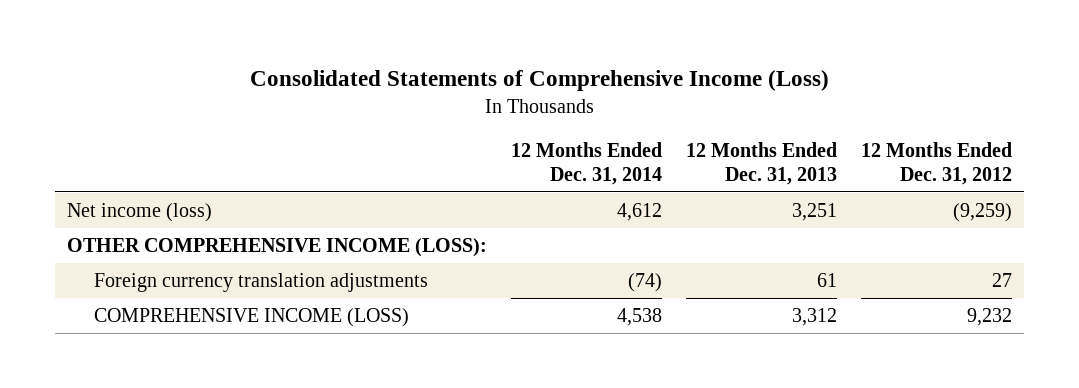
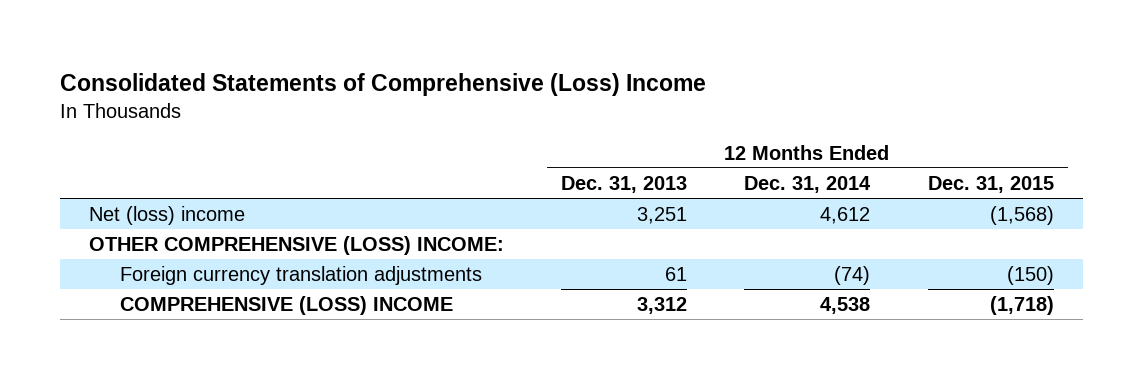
- Consolidated Statements of Comprehensive Income (Loss)
+ Consolidated Statements of Comprehensive (Loss) Income
- | 12 Months Ended Dec. 31, 2014 | 12 Months Ended Dec. 31, 2013 | 12 Months Ended Dec. 31, 2012
+ | 12 Months Ended Dec. 31, 2013 | 12 Months Ended Dec. 31, 2014 | 12 Months Ended Dec. 31, 2015
- Net income (loss) | 4,612 | 3,251 | (9,259)
- OTHER COMPREHENSIVE INCOME (LOSS):
+ Net (loss) income | 3,251 | 4,612 | (1,568)
+ OTHER COMPREHENSIVE (LOSS) INCOME:
- COMPREHENSIVE INCOME (LOSS) | 4,538 | 3,312 | 9,232
+ COMPREHENSIVE (LOSS) INCOME | 3,312 | 4,538 | (1,718)

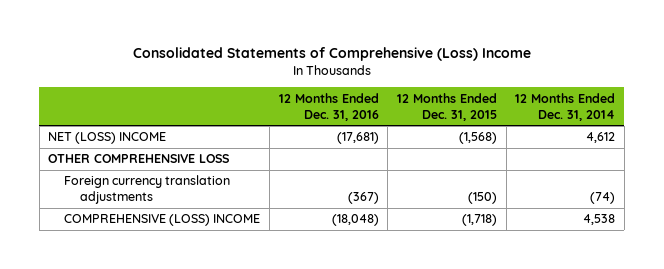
- | 12 Months Ended Dec. 31, 2013 | 12 Months Ended Dec. 31, 2014 | 12 Months Ended Dec. 31, 2015
+ | 12 Months Ended Dec. 31, 2016 | 12 Months Ended Dec. 31, 2015 | 12 Months Ended Dec. 31, 2014
- Net (loss) income | 3,251 | 4,612 | (1,568)
- OTHER COMPREHENSIVE (LOSS) INCOME:
+ NET (LOSS) INCOME | (17,681) | (1,568) | 4,612
+ OTHER COMPREHENSIVE LOSS

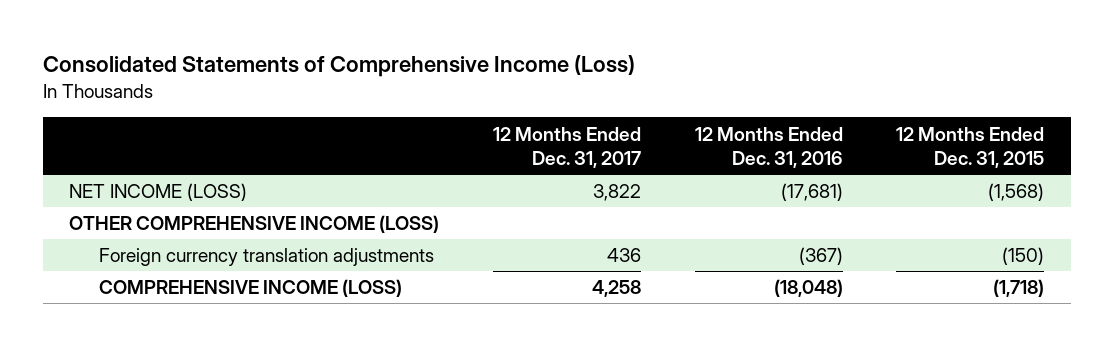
- Consolidated Statements of Comprehensive (Loss) Income
+ Consolidated Statements of Comprehensive Income (Loss)
- | 12 Months Ended Dec. 31, 2016 | 12 Months Ended Dec. 31, 2015 | 12 Months Ended Dec. 31, 2014
+ | 12 Months Ended Dec. 31, 2017 | 12 Months Ended Dec. 31, 2016 | 12 Months Ended Dec. 31, 2015
- NET (LOSS) INCOME | (17,681) | (1,568) | 4,612
- OTHER COMPREHENSIVE LOSS
+ NET INCOME (LOSS) | 3,822 | (17,681) | (1,568)
+ OTHER COMPREHENSIVE INCOME (LOSS)
- COMPREHENSIVE (LOSS) INCOME | (18,048) | (1,718) | 4,538
+ COMPREHENSIVE INCOME (LOSS) | 4,258 | (18,048) | (1,718)

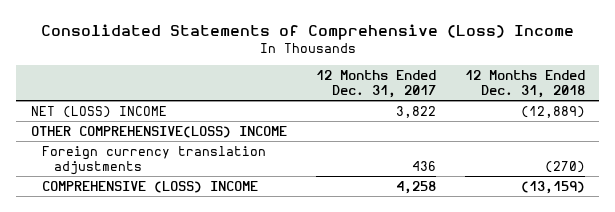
- Consolidated Statements of Comprehensive Income (Loss)
+ Consolidated Statements of Comprehensive (Loss) Income
- | 12 Months Ended Dec. 31, 2017 | 12 Months Ended Dec. 31, 2016 | 12 Months Ended Dec. 31, 2015
+ | 12 Months Ended Dec. 31, 2017 | 12 Months Ended Dec. 31, 2018
- NET INCOME (LOSS) | 3,822 | (17,681) | (1,568)
- OTHER COMPREHENSIVE INCOME (LOSS)
+ NET (LOSS) INCOME | 3,822 | (12,889)
+ OTHER COMPREHENSIVE(LOSS) INCOME
- COMPREHENSIVE INCOME (LOSS) | 4,258 | (18,048) | (1,718)
+ COMPREHENSIVE (LOSS) INCOME | 4,258 | (13,159)

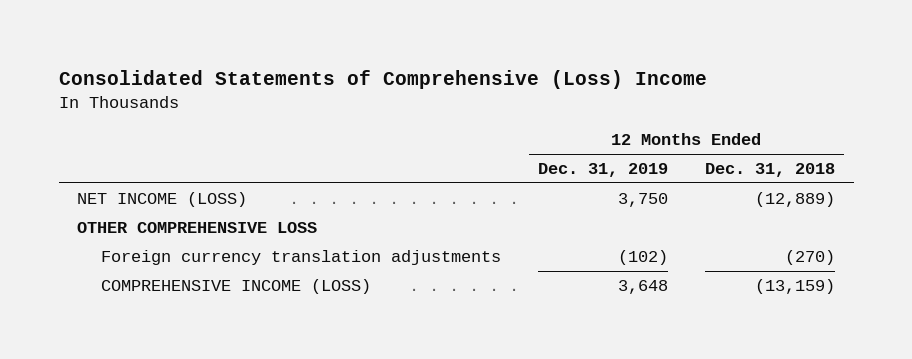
- | 12 Months Ended Dec. 31, 2017 | 12 Months Ended Dec. 31, 2018
+ | 12 Months Ended Dec. 31, 2019 | 12 Months Ended Dec. 31, 2018
- NET (LOSS) INCOME | 3,822 | (12,889)
- OTHER COMPREHENSIVE(LOSS) INCOME
+ NET INCOME (LOSS) | 3,750 | (12,889)
+ OTHER COMPREHENSIVE LOSS
- COMPREHENSIVE (LOSS) INCOME | 4,258 | (13,159)
+ COMPREHENSIVE INCOME (LOSS) | 3,648 | (13,159)

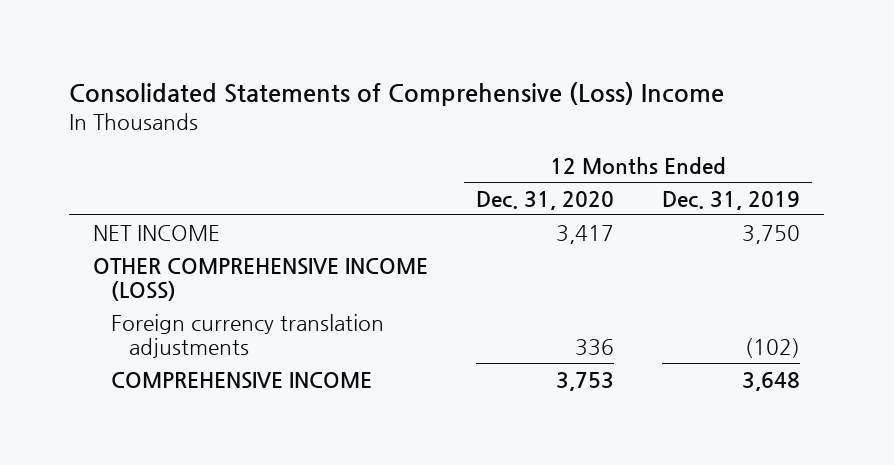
- | 12 Months Ended Dec. 31, 2019 | 12 Months Ended Dec. 31, 2018
+ | 12 Months Ended Dec. 31, 2020 | 12 Months Ended Dec. 31, 2019
- NET INCOME (LOSS) | 3,750 | (12,889)
- OTHER COMPREHENSIVE LOSS
+ NET INCOME | 3,417 | 3,750
+ OTHER COMPREHENSIVE INCOME (LOSS)
- COMPREHENSIVE INCOME (LOSS) | 3,648 | (13,159)
+ COMPREHENSIVE INCOME | 3,753 | 3,648

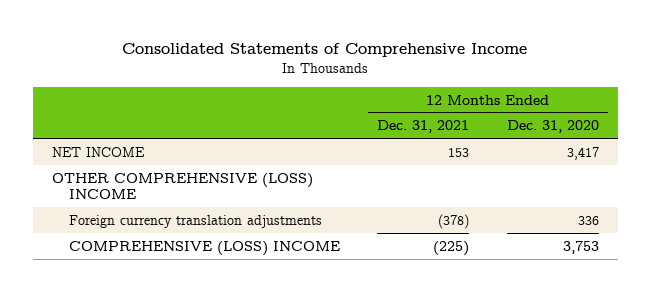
- Consolidated Statements of Comprehensive (Loss) Income
+ Consolidated Statements of Comprehensive Income
- | 12 Months Ended Dec. 31, 2020 | 12 Months Ended Dec. 31, 2019
+ | 12 Months Ended Dec. 31, 2021 | 12 Months Ended Dec. 31, 2020
- OTHER COMPREHENSIVE INCOME (LOSS)
+ OTHER COMPREHENSIVE (LOSS) INCOME
- COMPREHENSIVE INCOME | 3,753 | 3,648
+ COMPREHENSIVE (LOSS) INCOME | (225) | 3,753

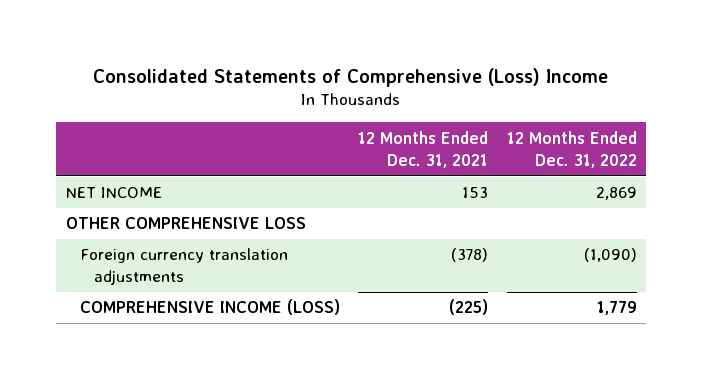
- Consolidated Statements of Comprehensive Income
+ Consolidated Statements of Comprehensive (Loss) Income
- | 12 Months Ended Dec. 31, 2021 | 12 Months Ended Dec. 31, 2020
+ | 12 Months Ended Dec. 31, 2021 | 12 Months Ended Dec. 31, 2022
- OTHER COMPREHENSIVE (LOSS) INCOME
+ OTHER COMPREHENSIVE LOSS
- COMPREHENSIVE (LOSS) INCOME | (225) | 3,753
+ COMPREHENSIVE INCOME (LOSS) | (225) | 1,779

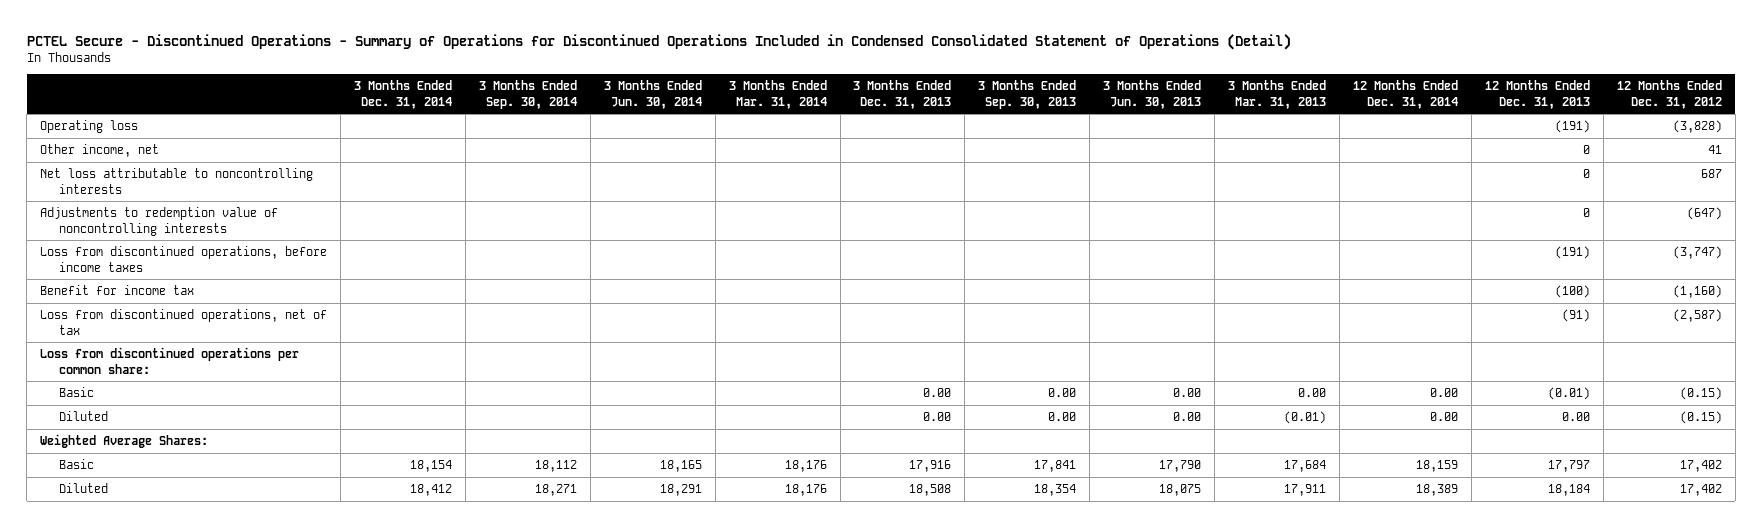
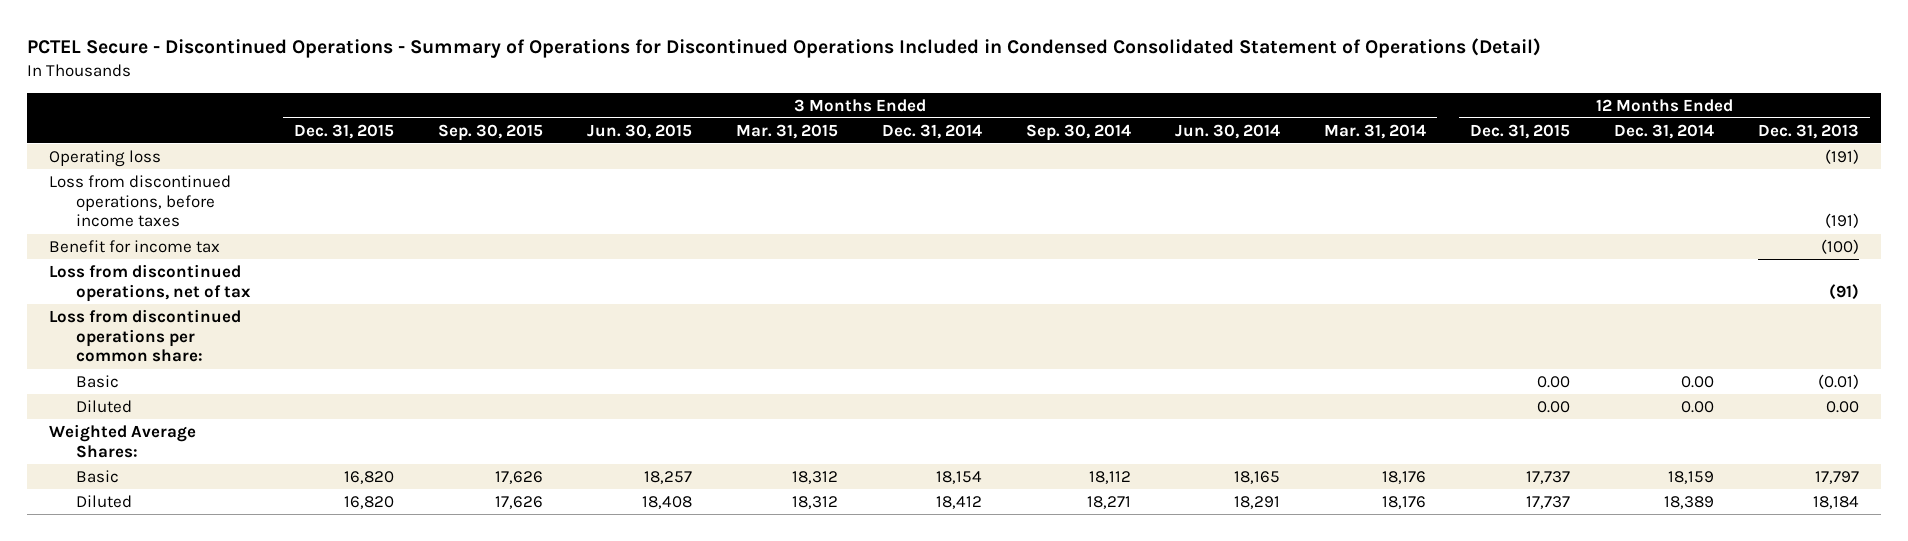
- | 3 Months Ended Dec. 31, 2014 | 3 Months Ended Sep. 30, 2014 | 3 Months Ended Jun. 30, 2014 | 3 Months Ended Mar. 31, 2014 | 3 Months Ended Dec. 31, 2013 | 3 Months Ended Sep. 30, 2013 | 3 Months Ended Jun. 30, 2013 | 3 Months Ended Mar. 31, 2013 | 12 Months Ended Dec. 31, 2014 | 12 Months Ended Dec. 31, 2013 | 12 Months Ended Dec. 31, 2012
+ | 3 Months Ended Dec. 31, 2015 | 3 Months Ended Sep. 30, 2015 | 3 Months Ended Jun. 30, 2015 | 3 Months Ended Mar. 31, 2015 | 3 Months Ended Dec. 31, 2014 | 3 Months Ended Sep. 30, 2014 | 3 Months Ended Jun. 30, 2014 | 3 Months Ended Mar. 31, 2014 | 12 Months Ended Dec. 31, 2015 | 12 Months Ended Dec. 31, 2014 | 12 Months Ended Dec. 31, 2013
- Other income, net | | | | | | | | | | 0 | 41
- Net loss attributable to noncontrolling interests | | | | | | | | | | 0 | 687
- Adjustments to redemption value of noncontrolling interests | | | | | | | | | | 0 | (647)

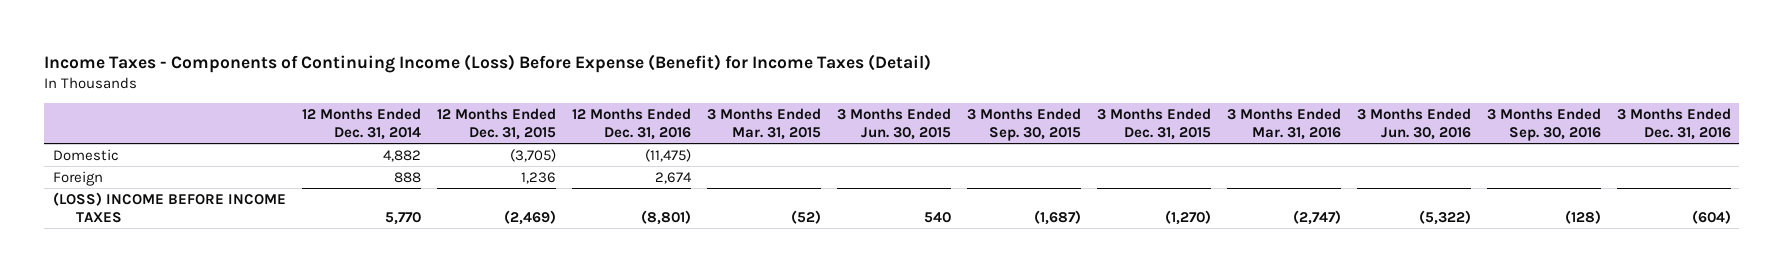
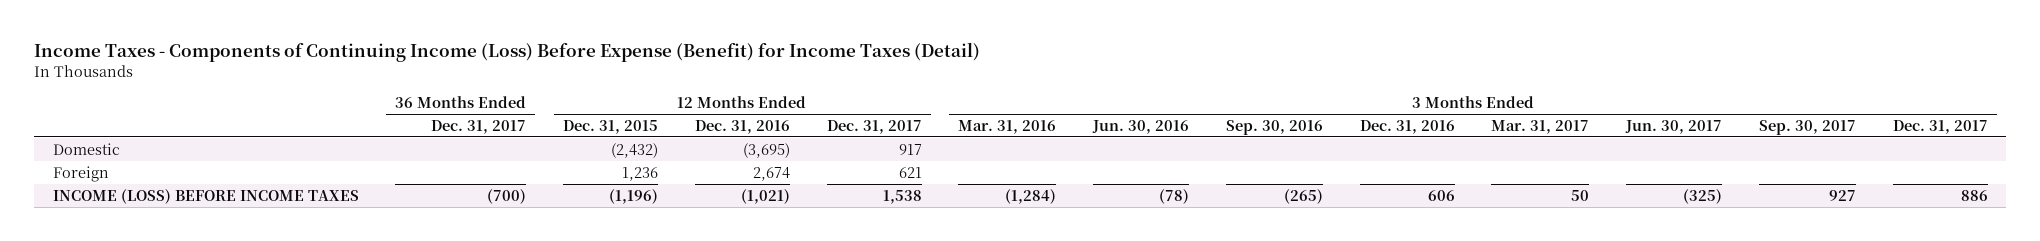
- | 12 Months Ended Dec. 31, 2014 | 12 Months Ended Dec. 31, 2015 | 12 Months Ended Dec. 31, 2016 | 3 Months Ended Mar. 31, 2015 | 3 Months Ended Jun. 30, 2015 | 3 Months Ended Sep. 30, 2015 | 3 Months Ended Dec. 31, 2015 | 3 Months Ended Mar. 31, 2016 | 3 Months Ended Jun. 30, 2016 | 3 Months Ended Sep. 30, 2016 | 3 Months Ended Dec. 31, 2016
+ | 36 Months Ended Dec. 31, 2017 | 12 Months Ended Dec. 31, 2015 | 12 Months Ended Dec. 31, 2016 | 12 Months Ended Dec. 31, 2017 | 3 Months Ended Mar. 31, 2016 | 3 Months Ended Jun. 30, 2016 | 3 Months Ended Sep. 30, 2016 | 3 Months Ended Dec. 31, 2016 | 3 Months Ended Mar. 31, 2017 | 3 Months Ended Jun. 30, 2017 | 3 Months Ended Sep. 30, 2017 | 3 Months Ended Dec. 31, 2017
- Domestic | 4,882 | (3,705) | (11,475) | | | | | | | |
+ Domestic | | (2,432) | (3,695) | 917 | | | | | | | |
- (LOSS) INCOME BEFORE INCOME TAXES | 5,770 | (2,469) | (8,801) | (52) | 540 | (1,687) | (1,270) | (2,747) | (5,322) | (128) | (604)
+ INCOME (LOSS) BEFORE INCOME TAXES | (700) | (1,196) | (1,021) | 1,538 | (1,284) | (78) | (265) | 606 | 50 | (325) | 927 | 886

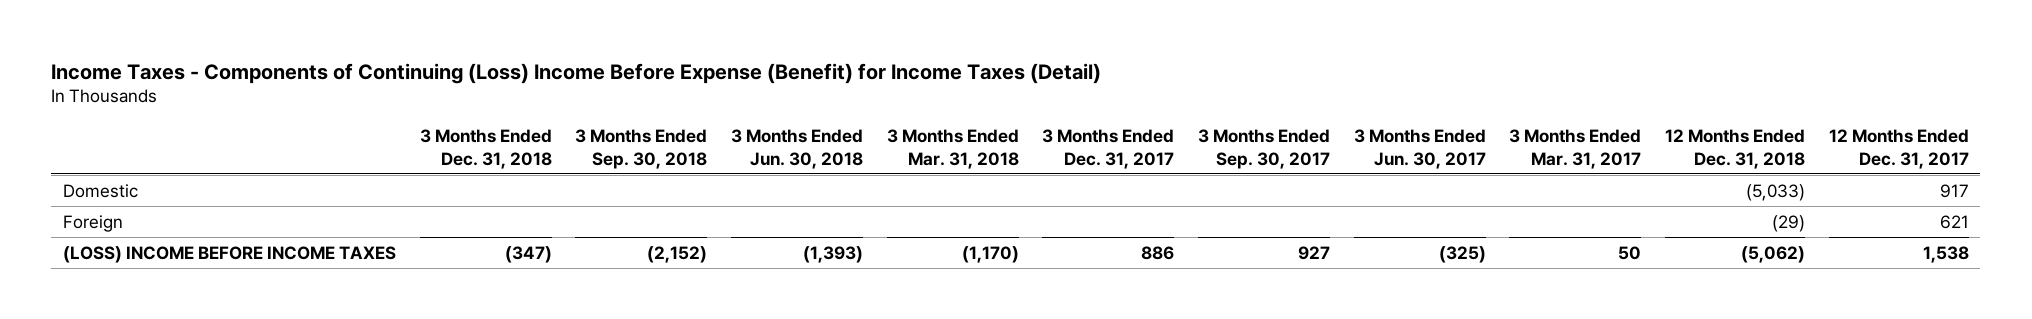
- Income Taxes - Components of Continuing Income (Loss) Before Expense (Benefit) for Income Taxes (Detail)
+ Income Taxes - Components of Continuing (Loss) Income Before Expense (Benefit) for Income Taxes (Detail)
- | 36 Months Ended Dec. 31, 2017 | 12 Months Ended Dec. 31, 2015 | 12 Months Ended Dec. 31, 2016 | 12 Months Ended Dec. 31, 2017 | 3 Months Ended Mar. 31, 2016 | 3 Months Ended Jun. 30, 2016 | 3 Months Ended Sep. 30, 2016 | 3 Months Ended Dec. 31, 2016 | 3 Months Ended Mar. 31, 2017 | 3 Months Ended Jun. 30, 2017 | 3 Months Ended Sep. 30, 2017 | 3 Months Ended Dec. 31, 2017
+ | 3 Months Ended Dec. 31, 2018 | 3 Months Ended Sep. 30, 2018 | 3 Months Ended Jun. 30, 2018 | 3 Months Ended Mar. 31, 2018 | 3 Months Ended Dec. 31, 2017 | 3 Months Ended Sep. 30, 2017 | 3 Months Ended Jun. 30, 2017 | 3 Months Ended Mar. 31, 2017 | 12 Months Ended Dec. 31, 2018 | 12 Months Ended Dec. 31, 2017
- INCOME (LOSS) BEFORE INCOME TAXES | (700) | (1,196) | (1,021) | 1,538 | (1,284) | (78) | (265) | 606 | 50 | (325) | 927 | 886
+ (LOSS) INCOME BEFORE INCOME TAXES | (347) | (2,152) | (1,393) | (1,170) | 886 | 927 | (325) | 50 | (5,062) | 1,538

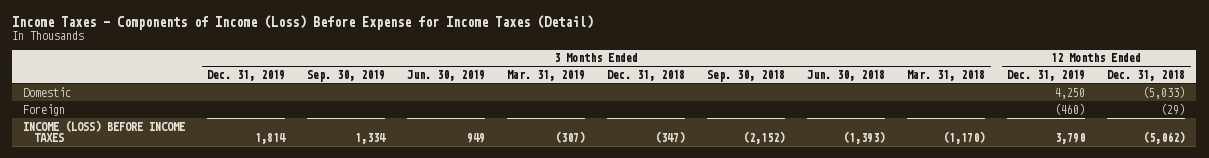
- Income Taxes - Components of Continuing (Loss) Income Before Expense (Benefit) for Income Taxes (Detail)
+ Income Taxes - Components of Income (Loss) Before Expense for Income Taxes (Detail)
- | 3 Months Ended Dec. 31, 2018 | 3 Months Ended Sep. 30, 2018 | 3 Months Ended Jun. 30, 2018 | 3 Months Ended Mar. 31, 2018 | 3 Months Ended Dec. 31, 2017 | 3 Months Ended Sep. 30, 2017 | 3 Months Ended Jun. 30, 2017 | 3 Months Ended Mar. 31, 2017 | 12 Months Ended Dec. 31, 2018 | 12 Months Ended Dec. 31, 2017
+ | 3 Months Ended Dec. 31, 2019 | 3 Months Ended Sep. 30, 2019 | 3 Months Ended Jun. 30, 2019 | 3 Months Ended Mar. 31, 2019 | 3 Months Ended Dec. 31, 2018 | 3 Months Ended Sep. 30, 2018 | 3 Months Ended Jun. 30, 2018 | 3 Months Ended Mar. 31, 2018 | 12 Months Ended Dec. 31, 2019 | 12 Months Ended Dec. 31, 2018
- (LOSS) INCOME BEFORE INCOME TAXES | (347) | (2,152) | (1,393) | (1,170) | 886 | 927 | (325) | 50 | (5,062) | 1,538
+ INCOME (LOSS) BEFORE INCOME TAXES | 1,814 | 1,334 | 949 | (307) | (347) | (2,152) | (1,393) | (1,170) | 3,790 | (5,062)

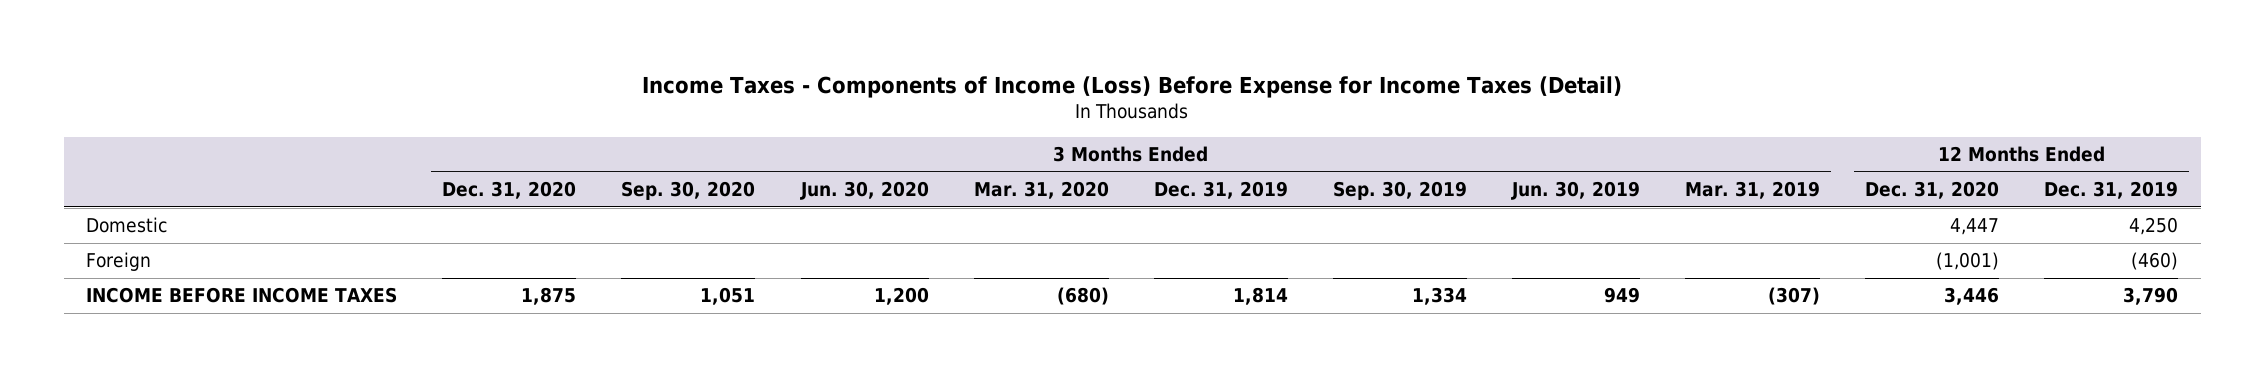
- | 3 Months Ended Dec. 31, 2019 | 3 Months Ended Sep. 30, 2019 | 3 Months Ended Jun. 30, 2019 | 3 Months Ended Mar. 31, 2019 | 3 Months Ended Dec. 31, 2018 | 3 Months Ended Sep. 30, 2018 | 3 Months Ended Jun. 30, 2018 | 3 Months Ended Mar. 31, 2018 | 12 Months Ended Dec. 31, 2019 | 12 Months Ended Dec. 31, 2018
+ | 3 Months Ended Dec. 31, 2020 | 3 Months Ended Sep. 30, 2020 | 3 Months Ended Jun. 30, 2020 | 3 Months Ended Mar. 31, 2020 | 3 Months Ended Dec. 31, 2019 | 3 Months Ended Sep. 30, 2019 | 3 Months Ended Jun. 30, 2019 | 3 Months Ended Mar. 31, 2019 | 12 Months Ended Dec. 31, 2020 | 12 Months Ended Dec. 31, 2019
- INCOME (LOSS) BEFORE INCOME TAXES | 1,814 | 1,334 | 949 | (307) | (347) | (2,152) | (1,393) | (1,170) | 3,790 | (5,062)
+ INCOME BEFORE INCOME TAXES | 1,875 | 1,051 | 1,200 | (680) | 1,814 | 1,334 | 949 | (307) | 3,446 | 3,790

